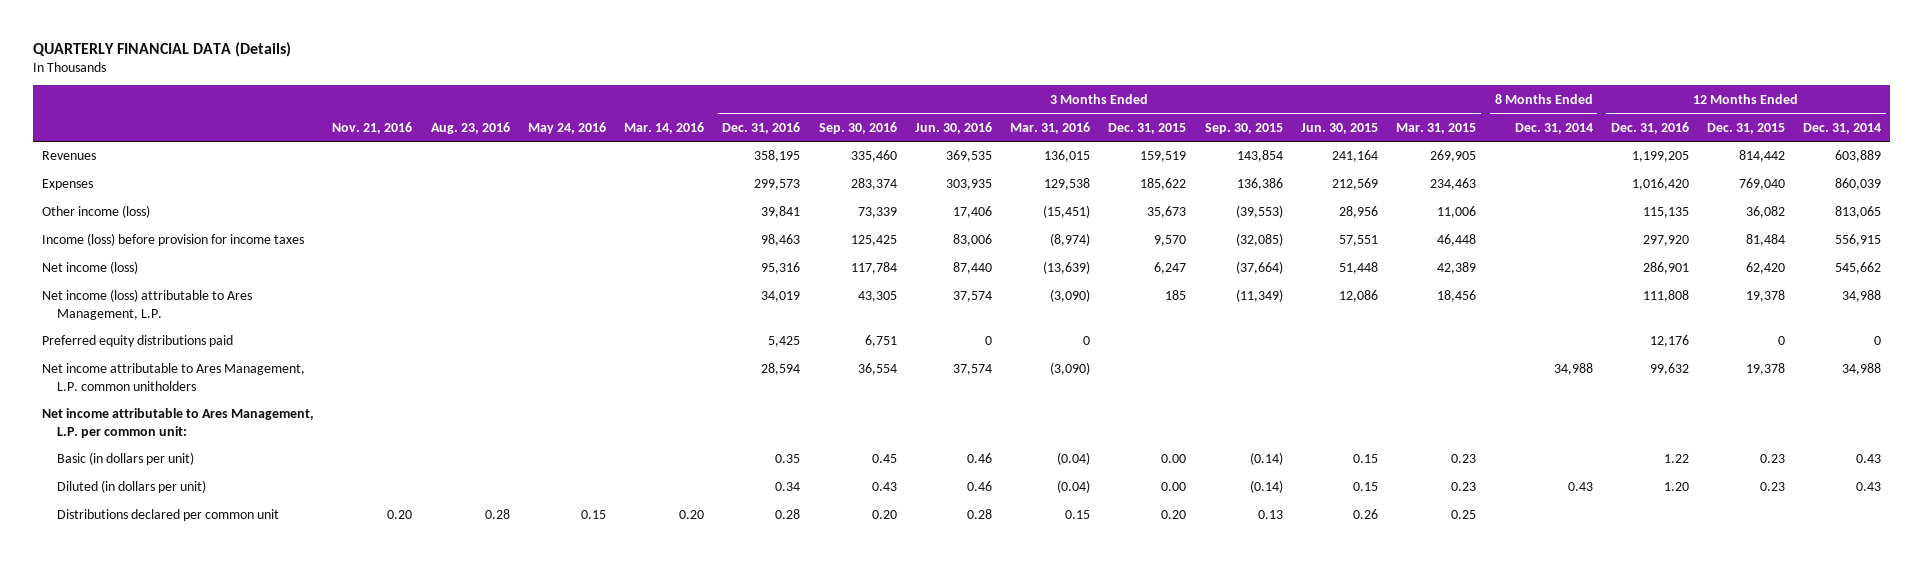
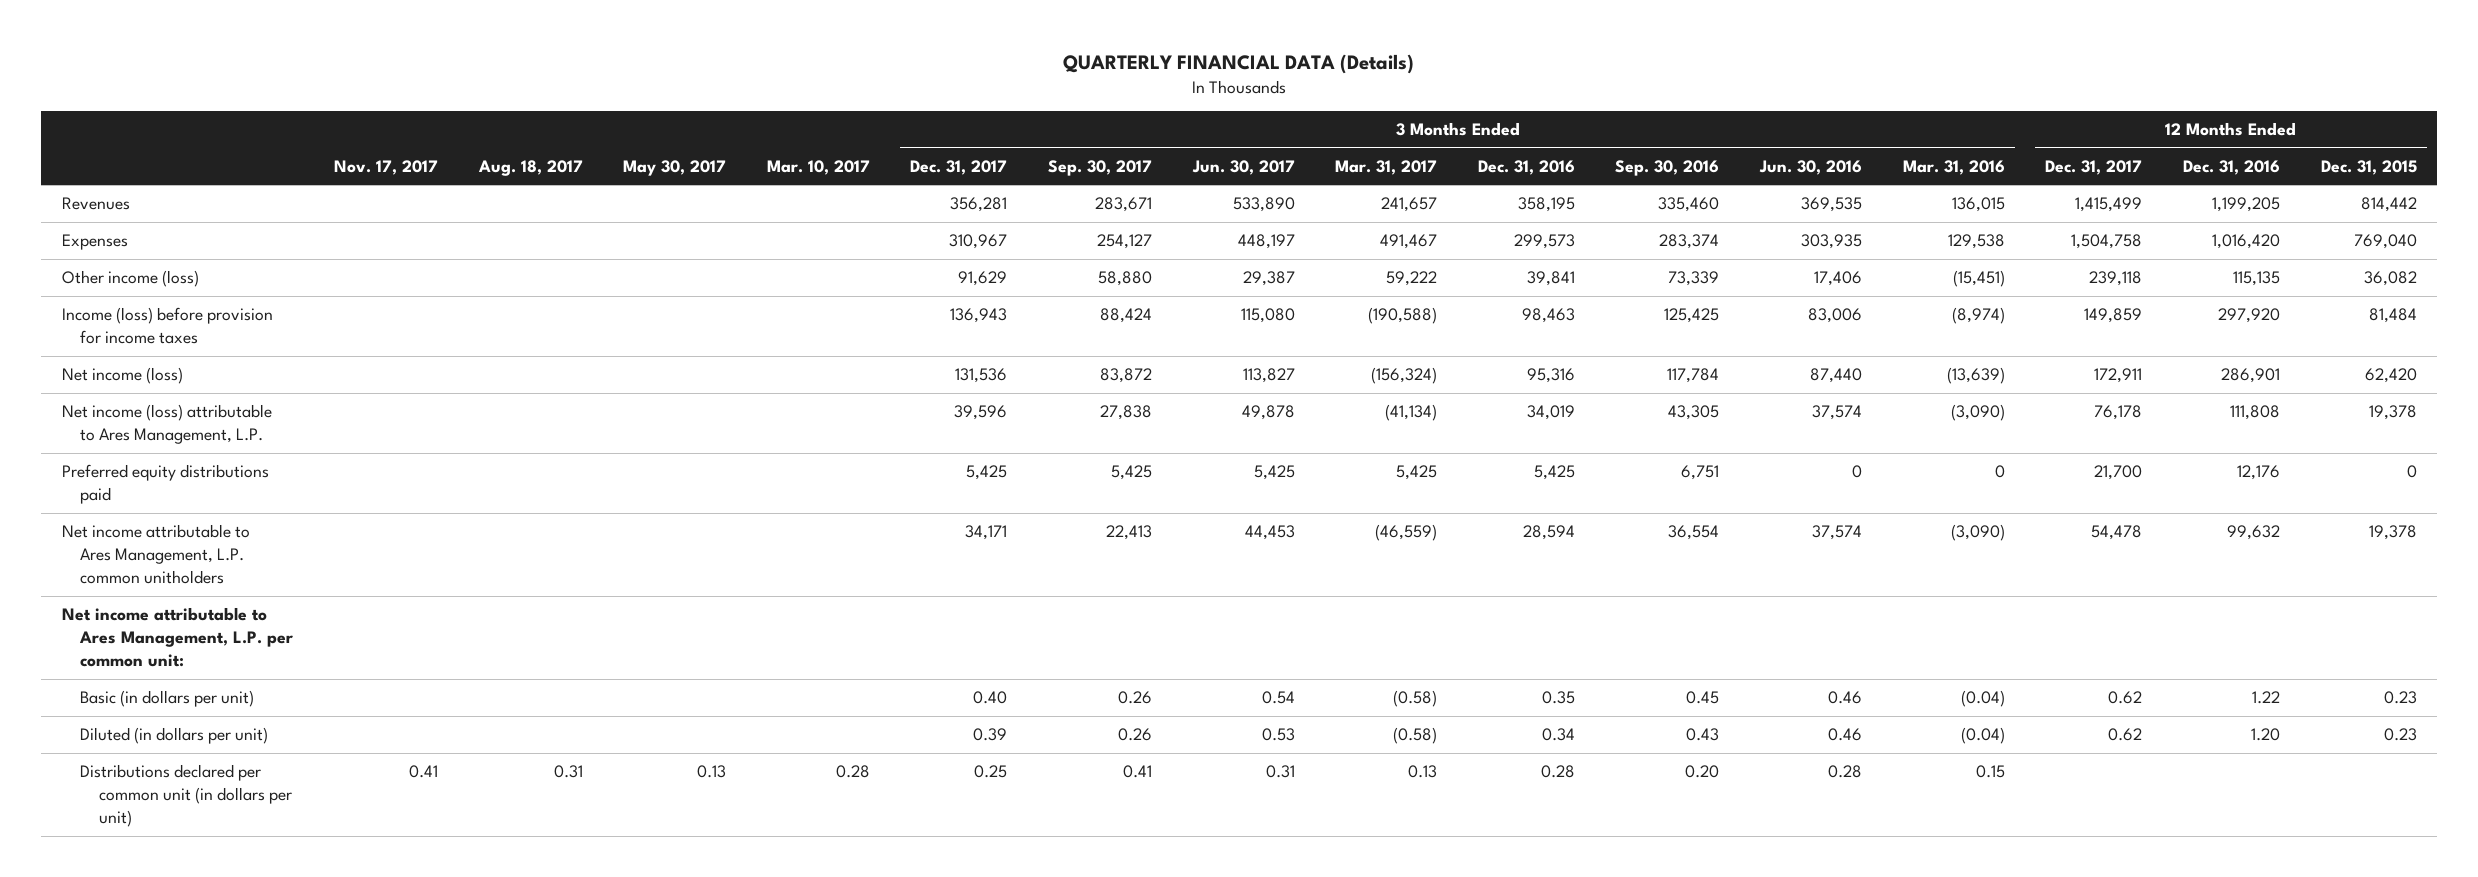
- | Nov. 21, 2016 | Aug. 23, 2016 | May 24, 2016 | Mar. 14, 2016 | 3 Months Ended Dec. 31, 2016 | 3 Months Ended Sep. 30, 2016 | 3 Months Ended Jun. 30, 2016 | 3 Months Ended Mar. 31, 2016 | 3 Months Ended Dec. 31, 2015 | 3 Months Ended Sep. 30, 2015 | 3 Months Ended Jun. 30, 2015 | 3 Months Ended Mar. 31, 2015 | 8 Months Ended Dec. 31, 2014 | 12 Months Ended Dec. 31, 2016 | 12 Months Ended Dec. 31, 2015 | 12 Months Ended Dec. 31, 2014
+ | Nov. 17, 2017 | Aug. 18, 2017 | May 30, 2017 | Mar. 10, 2017 | 3 Months Ended Dec. 31, 2017 | 3 Months Ended Sep. 30, 2017 | 3 Months Ended Jun. 30, 2017 | 3 Months Ended Mar. 31, 2017 | 3 Months Ended Dec. 31, 2016 | 3 Months Ended Sep. 30, 2016 | 3 Months Ended Jun. 30, 2016 | 3 Months Ended Mar. 31, 2016 | 12 Months Ended Dec. 31, 2017 | 12 Months Ended Dec. 31, 2016 | 12 Months Ended Dec. 31, 2015
- Distributions declared per common unit | 0.20 | 0.28 | 0.15 | 0.20 | 0.28 | 0.20 | 0.28 | 0.15 | 0.20 | 0.13 | 0.26 | 0.25 | | | |
+ Distributions declared per common unit (in dollars per unit) | 0.41 | 0.31 | 0.13 | 0.28 | 0.25 | 0.41 | 0.31 | 0.13 | 0.28 | 0.20 | 0.28 | 0.15 | | |

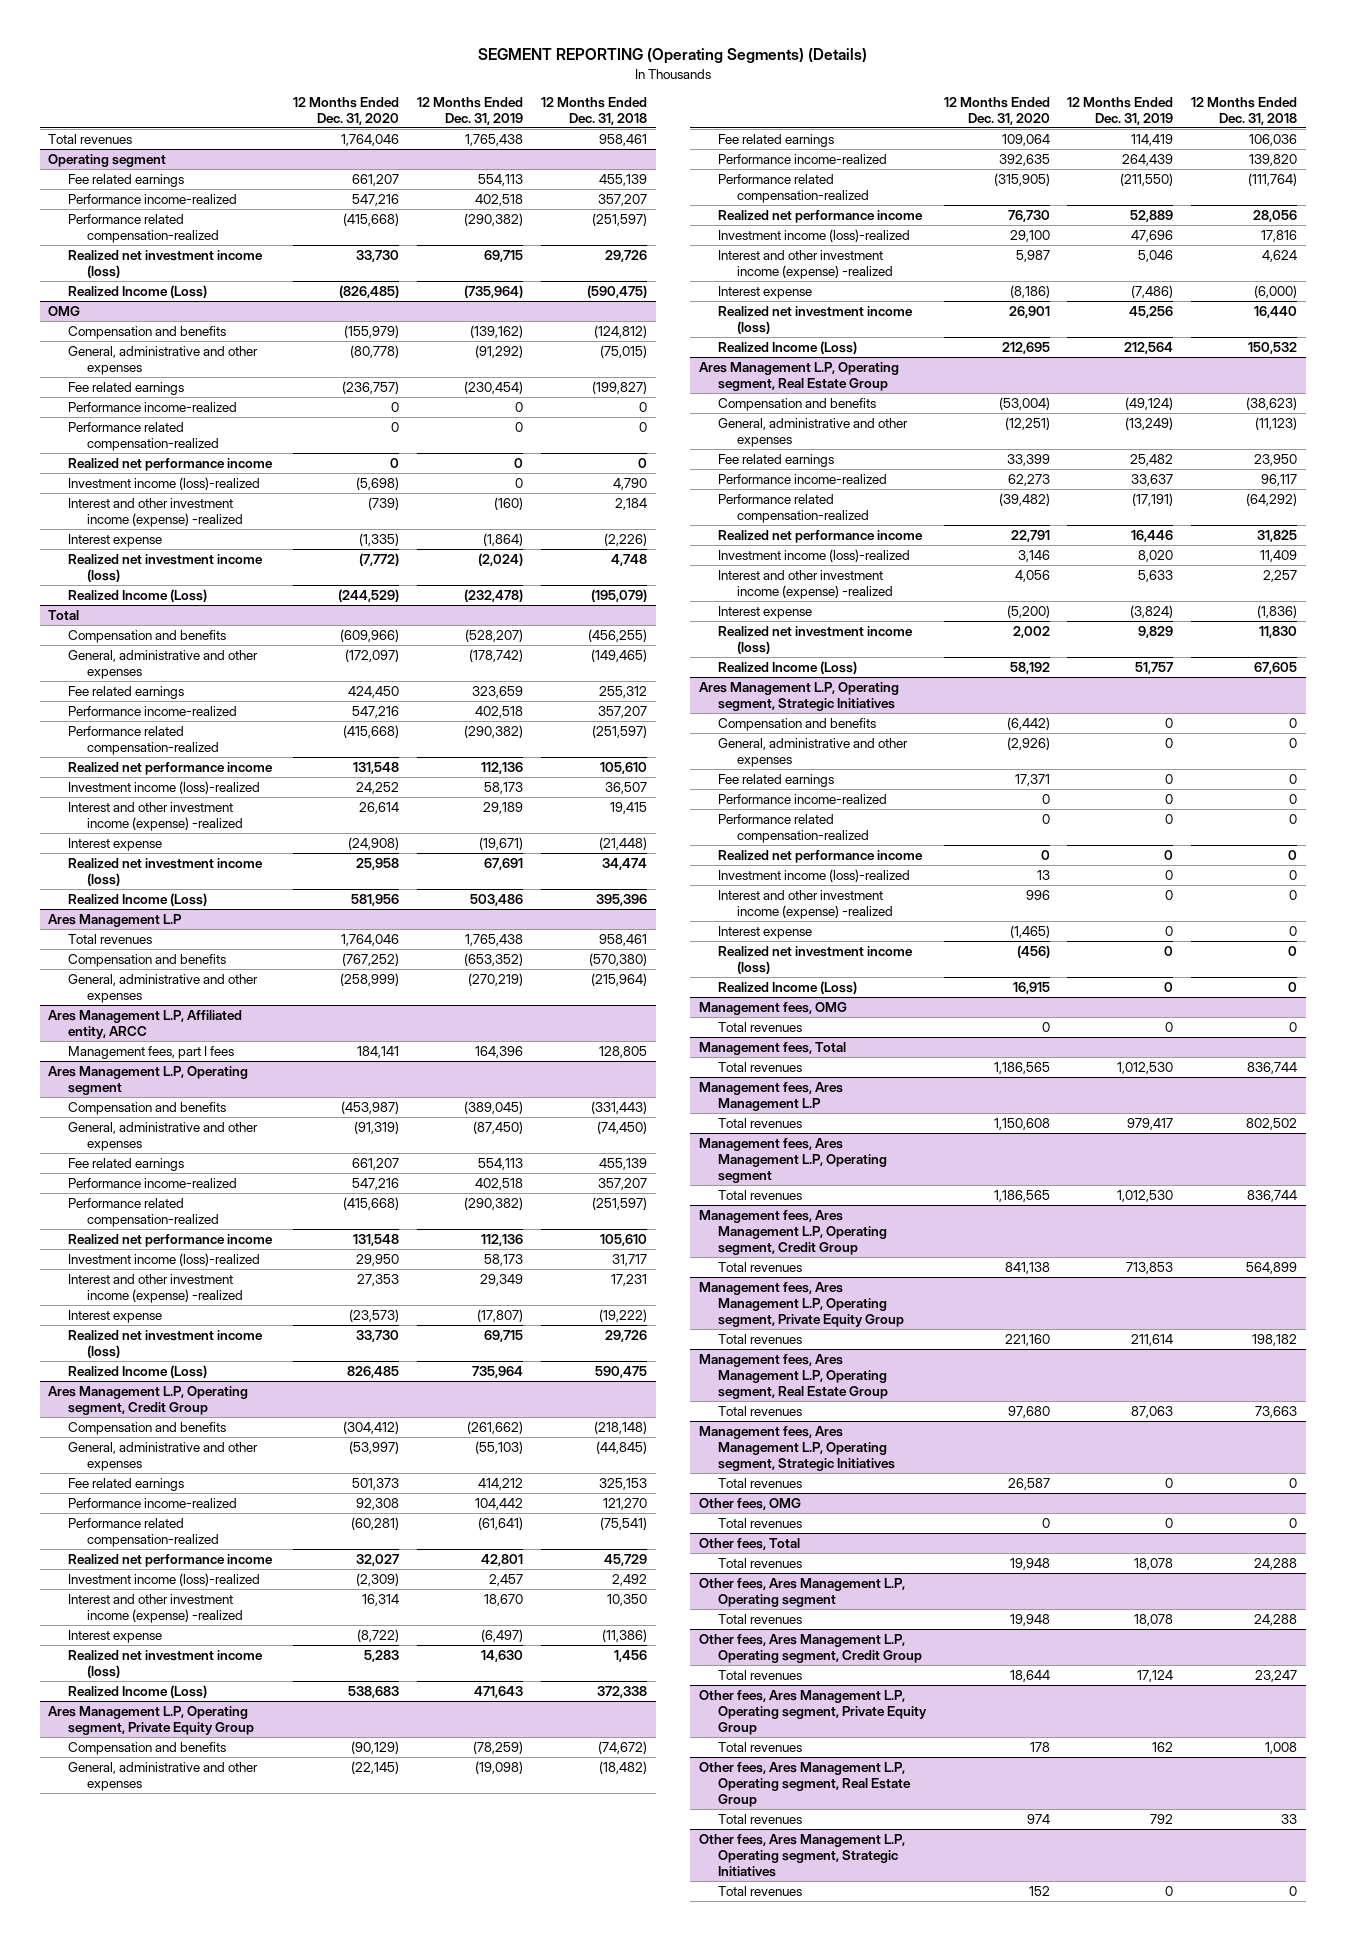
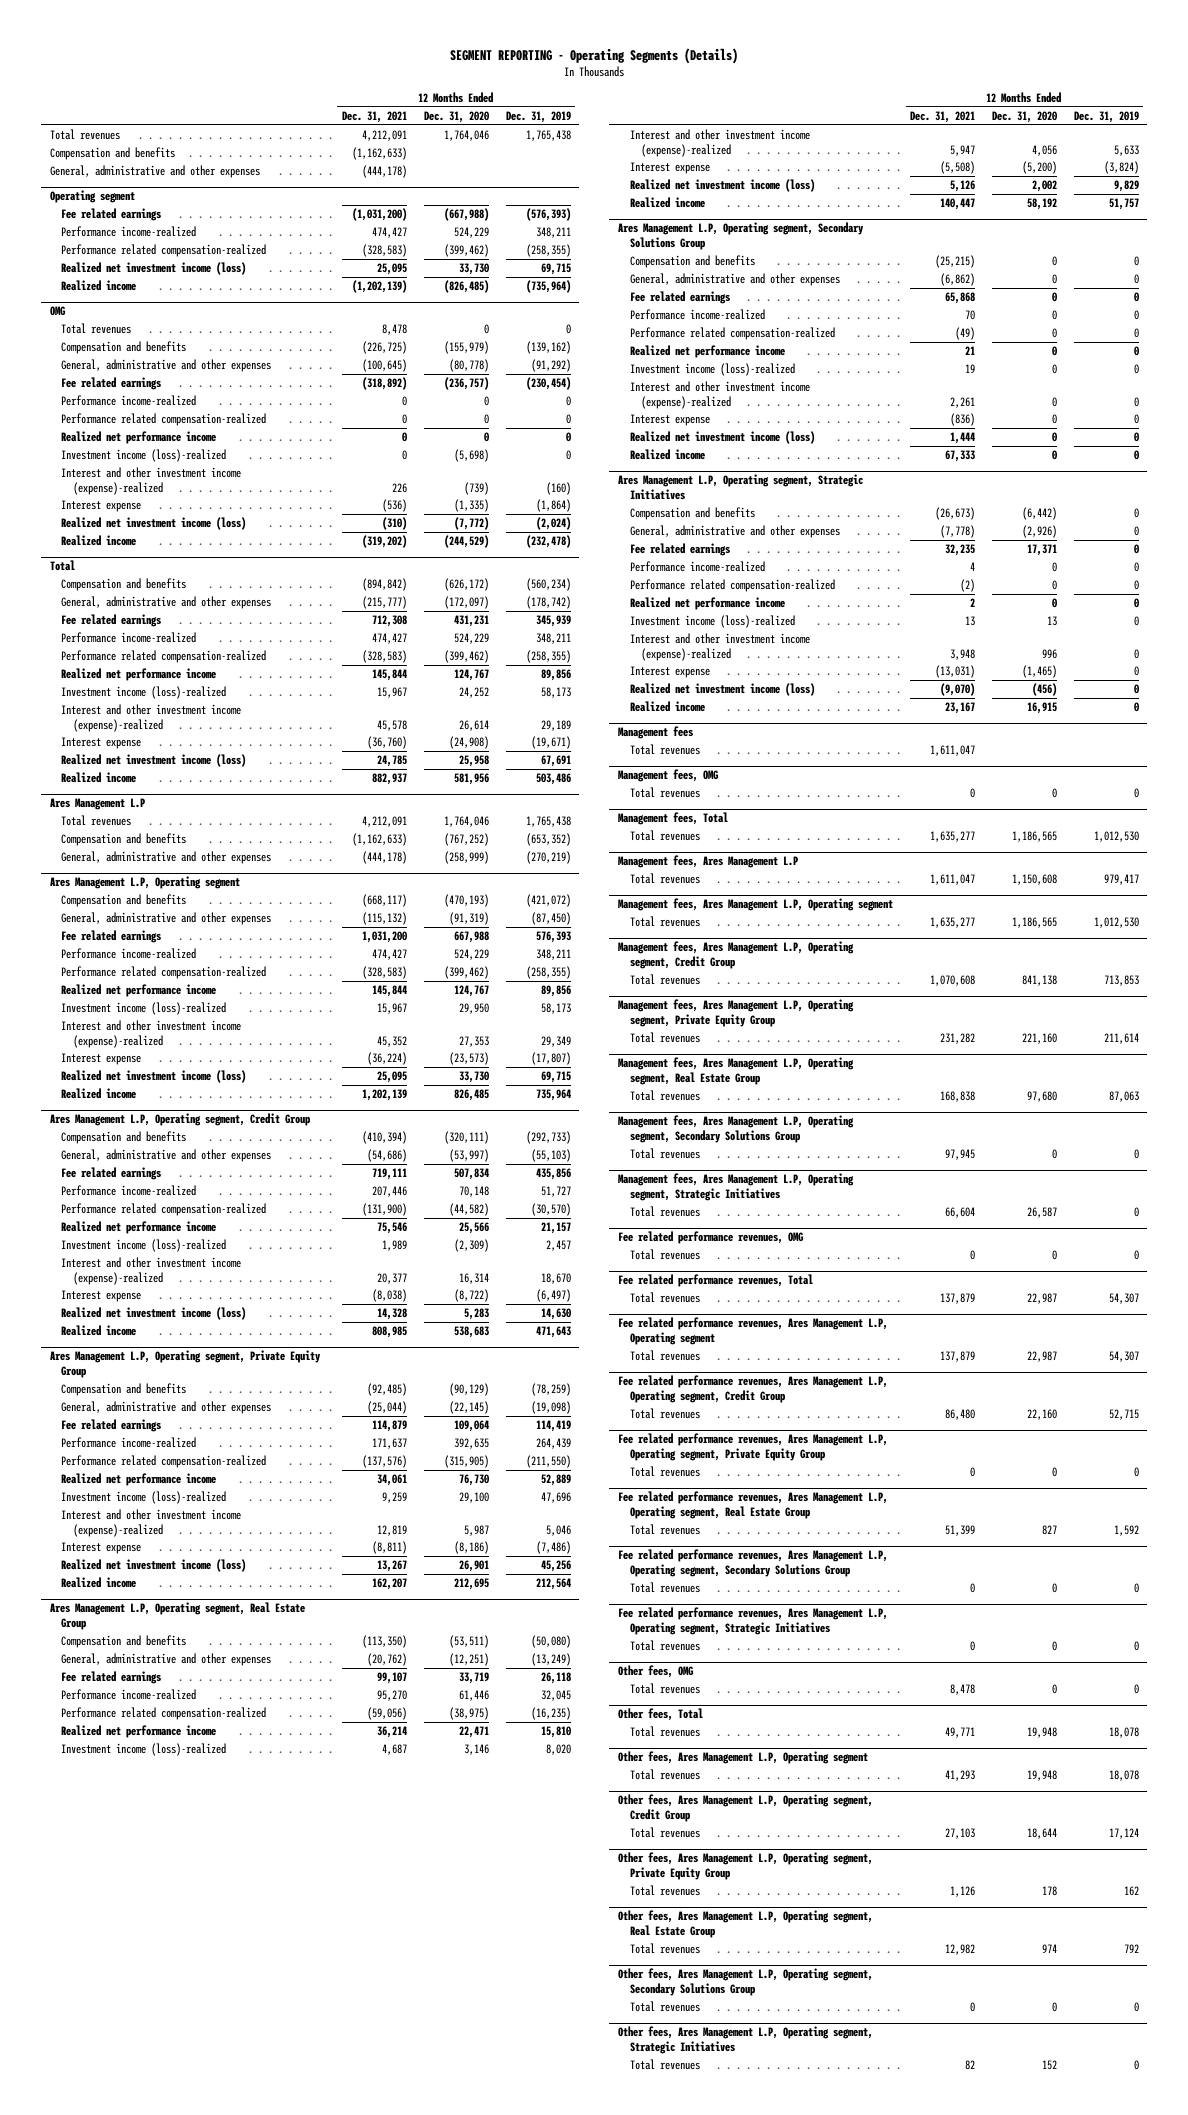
- SEGMENT REPORTING (Operating Segments) (Details)
+ SEGMENT REPORTING - Operating Segments (Details)
- | 12 Months Ended Dec. 31, 2020 | 12 Months Ended Dec. 31, 2019 | 12 Months Ended Dec. 31, 2018
+ | 12 Months Ended Dec. 31, 2021 | 12 Months Ended Dec. 31, 2020 | 12 Months Ended Dec. 31, 2019
+ Compensation and benefits | (1,162,633) | |
+ General, administrative and other expenses | (444,178) | |
@ Operating segment
- Fee related earnings | 661,207 | 554,113 | 455,139
- Performance income-realized | 547,216 | 402,518 | 357,207
- Performance related compensation-realized | (415,668) | (290,382) | (251,597)
+ Fee related earnings | (1,031,200) | (667,988) | (576,393)
+ Performance income-realized | 474,427 | 524,229 | 348,211
+ Performance related compensation-realized | (328,583) | (399,462) | (258,355)
- Realized Income (Loss) | (826,485) | (735,964) | (590,475)
+ Realized income | (1,202,139) | (826,485) | (735,964)
@ OMG
+ Total revenues | 8,478 | 0 | 0
- Interest and other investment income (expense) -realized | (739) | (160) | 2,184
+ Interest and other investment income (expense)-realized | 226 | (739) | (160)
- Realized Income (Loss) | (244,529) | (232,478) | (195,079)
+ Realized income | (319,202) | (244,529) | (232,478)
@ Total
- Compensation and benefits | (609,966) | (528,207) | (456,255)
+ Compensation and benefits | (894,842) | (626,172) | (560,234)
- Fee related earnings | 424,450 | 323,659 | 255,312
- Performance income-realized | 547,216 | 402,518 | 357,207
- Performance related compensation-realized | (415,668) | (290,382) | (251,597)
- Realized net performance income | 131,548 | 112,136 | 105,610
+ Fee related earnings | 712,308 | 431,231 | 345,939
+ Performance income-realized | 474,427 | 524,229 | 348,211
+ Performance related compensation-realized | (328,583) | (399,462) | (258,355)
+ Realized net performance income | 145,844 | 124,767 | 89,856
- Interest and other investment income (expense) -realized | 26,614 | 29,189 | 19,415
+ Interest and other investment income (expense)-realized | 45,578 | 26,614 | 29,189
- Realized Income (Loss) | 581,956 | 503,486 | 395,396
+ Realized income | 882,937 | 581,956 | 503,486
- Ares Management L.P, Affiliated entity, ARCC
- Management fees, part I fees | 184,141 | 164,396 | 128,805
@ Ares Management L.P, Operating segment
- Compensation and benefits | (453,987) | (389,045) | (331,443)
+ Compensation and benefits | (668,117) | (470,193) | (421,072)
- Fee related earnings | 661,207 | 554,113 | 455,139
- Performance income-realized | 547,216 | 402,518 | 357,207
- Performance related compensation-realized | (415,668) | (290,382) | (251,597)
- Realized net performance income | 131,548 | 112,136 | 105,610
+ Fee related earnings | 1,031,200 | 667,988 | 576,393
+ Performance income-realized | 474,427 | 524,229 | 348,211
+ Performance related compensation-realized | (328,583) | (399,462) | (258,355)
+ Realized net performance income | 145,844 | 124,767 | 89,856
- Interest and other investment income (expense) -realized | 27,353 | 29,349 | 17,231
+ Interest and other investment income (expense)-realized | 45,352 | 27,353 | 29,349
- Realized Income (Loss) | 826,485 | 735,964 | 590,475
+ Realized income | 1,202,139 | 826,485 | 735,964
@ Ares Management L.P, Operating segment, Credit Group
- Compensation and benefits | (304,412) | (261,662) | (218,148)
+ Compensation and benefits | (410,394) | (320,111) | (292,733)
- Fee related earnings | 501,373 | 414,212 | 325,153
- Performance income-realized | 92,308 | 104,442 | 121,270
- Performance related compensation-realized | (60,281) | (61,641) | (75,541)
- Realized net performance income | 32,027 | 42,801 | 45,729
+ Fee related earnings | 719,111 | 507,834 | 435,856
+ Performance income-realized | 207,446 | 70,148 | 51,727
+ Performance related compensation-realized | (131,900) | (44,582) | (30,570)
+ Realized net performance income | 75,546 | 25,566 | 21,157
- Interest and other investment income (expense) -realized | 16,314 | 18,670 | 10,350
+ Interest and other investment income (expense)-realized | 20,377 | 16,314 | 18,670
- Realized Income (Loss) | 538,683 | 471,643 | 372,338
+ Realized income | 808,985 | 538,683 | 471,643
@ Ares Management L.P, Operating segment, Private Equity Group
- Interest and other investment income (expense) -realized | 5,987 | 5,046 | 4,624
+ Interest and other investment income (expense)-realized | 12,819 | 5,987 | 5,046
- Realized Income (Loss) | 212,695 | 212,564 | 150,532
+ Realized income | 162,207 | 212,695 | 212,564
@ Ares Management L.P, Operating segment, Real Estate Group
- Compensation and benefits | (53,004) | (49,124) | (38,623)
+ Compensation and benefits | (113,350) | (53,511) | (50,080)
- Fee related earnings | 33,399 | 25,482 | 23,950
- Performance income-realized | 62,273 | 33,637 | 96,117
- Performance related compensation-realized | (39,482) | (17,191) | (64,292)
- Realized net performance income | 22,791 | 16,446 | 31,825
+ Fee related earnings | 99,107 | 33,719 | 26,118
+ Performance income-realized | 95,270 | 61,446 | 32,045
+ Performance related compensation-realized | (59,056) | (38,975) | (16,235)
+ Realized net performance income | 36,214 | 22,471 | 15,810
- Interest and other investment income (expense) -realized | 4,056 | 5,633 | 2,257
+ Interest and other investment income (expense)-realized | 5,947 | 4,056 | 5,633
- Realized Income (Loss) | 58,192 | 51,757 | 67,605
+ Realized income | 140,447 | 58,192 | 51,757
+ Ares Management L.P, Operating segment, Secondary Solutions Group
+ Compensation and benefits | (25,215) | 0 | 0
+ General, administrative and other expenses | (6,862) | 0 | 0
+ Fee related earnings | 65,868 | 0 | 0
+ Performance income-realized | 70 | 0 | 0
+ Performance related compensation-realized | (49) | 0 | 0
+ Realized net performance income | 21 | 0 | 0
+ Investment income (loss)-realized | 19 | 0 | 0
+ Interest and other investment income (expense)-realized | 2,261 | 0 | 0
+ Interest expense | (836) | 0 | 0
+ Realized net investment income (loss) | 1,444 | 0 | 0
+ Realized income | 67,333 | 0 | 0
@ Ares Management L.P, Operating segment, Strategic Initiatives
- Interest and other investment income (expense) -realized | 996 | 0 | 0
+ Interest and other investment income (expense)-realized | 3,948 | 996 | 0
- Realized Income (Loss) | 16,915 | 0 | 0
+ Realized income | 23,167 | 16,915 | 0
+ Management fees
+ Total revenues | 1,611,047 | |
+ Management fees, Ares Management L.P, Operating segment, Secondary Solutions Group
+ Total revenues | 97,945 | 0 | 0
+ Fee related performance revenues, OMG
+ Total revenues | 0 | 0 | 0
+ Fee related performance revenues, Total
+ Total revenues | 137,879 | 22,987 | 54,307
+ Fee related performance revenues, Ares Management L.P, Operating segment
+ Total revenues | 137,879 | 22,987 | 54,307
+ Fee related performance revenues, Ares Management L.P, Operating segment, Credit Group
+ Total revenues | 86,480 | 22,160 | 52,715
+ Fee related performance revenues, Ares Management L.P, Operating segment, Private Equity Group
+ Total revenues | 0 | 0 | 0
+ Fee related performance revenues, Ares Management L.P, Operating segment, Real Estate Group
+ Total revenues | 51,399 | 827 | 1,592
+ Fee related performance revenues, Ares Management L.P, Operating segment, Secondary Solutions Group
+ Total revenues | 0 | 0 | 0
+ Fee related performance revenues, Ares Management L.P, Operating segment, Strategic Initiatives
+ Total revenues | 0 | 0 | 0
+ Other fees, Ares Management L.P, Operating segment, Secondary Solutions Group
+ Total revenues | 0 | 0 | 0

